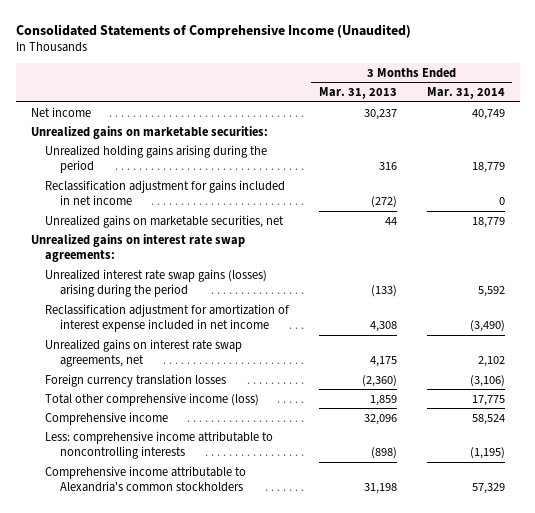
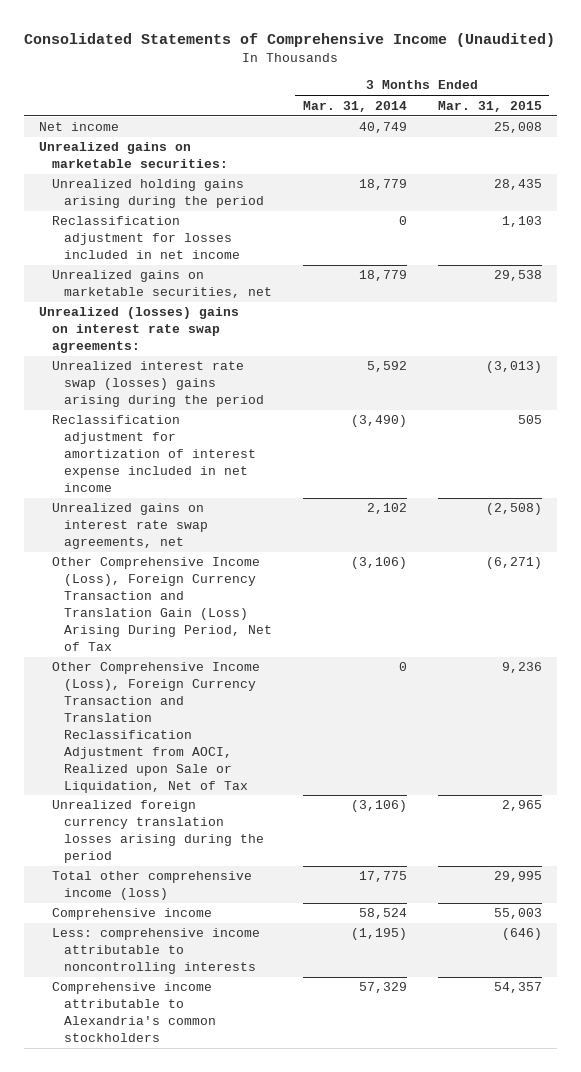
- | 3 Months Ended Mar. 31, 2013 | 3 Months Ended Mar. 31, 2014
+ | 3 Months Ended Mar. 31, 2014 | 3 Months Ended Mar. 31, 2015
- Reclassification adjustment for gains included in net income | (272) | 0
+ Reclassification adjustment for losses included in net income | 0 | 1,103
- Unrealized gains on interest rate swap agreements:
- Unrealized interest rate swap gains (losses) arising during the period | (133) | 5,592
+ Unrealized (losses) gains on interest rate swap agreements:
+ Unrealized interest rate swap (losses) gains arising during the period | 5,592 | (3,013)
- Foreign currency translation losses | (2,360) | (3,106)
+ Other Comprehensive Income (Loss), Foreign Currency Transaction and Translation Gain (Loss) Arising During Period, Net of Tax | (3,106) | (6,271)
+ Other Comprehensive Income (Loss), Foreign Currency Transaction and Translation Reclassification Adjustment from AOCI, Realized upon Sale or Liquidation, Net of Tax | 0 | 9,236
+ Unrealized foreign currency translation losses arising during the period | (3,106) | 2,965

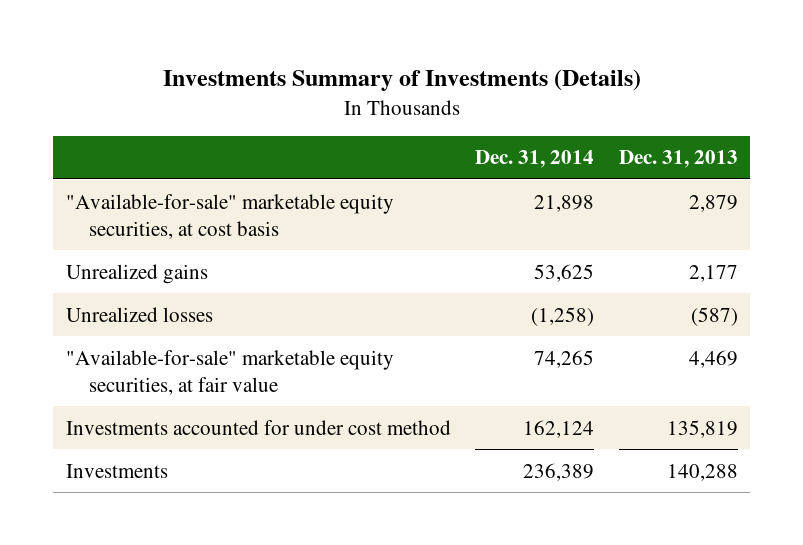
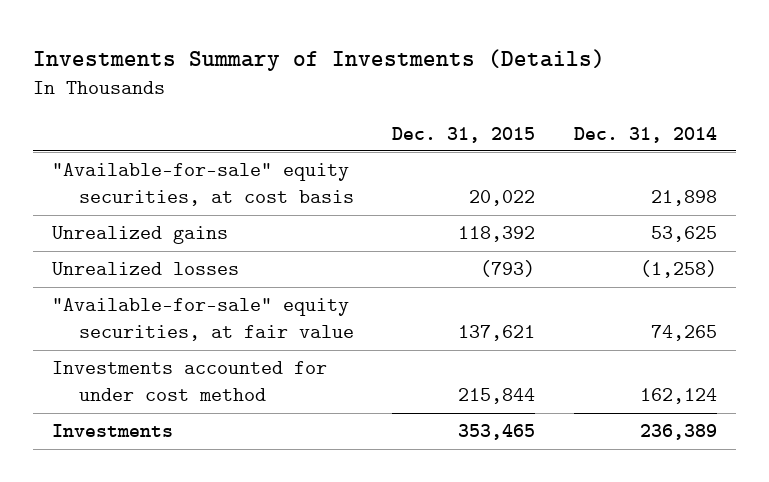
- | Dec. 31, 2014 | Dec. 31, 2013
+ | Dec. 31, 2015 | Dec. 31, 2014
- "Available-for-sale" marketable equity securities, at cost basis | 21,898 | 2,879
+ "Available-for-sale" equity securities, at cost basis | 20,022 | 21,898
- "Available-for-sale" marketable equity securities, at fair value | 74,265 | 4,469
+ "Available-for-sale" equity securities, at fair value | 137,621 | 74,265

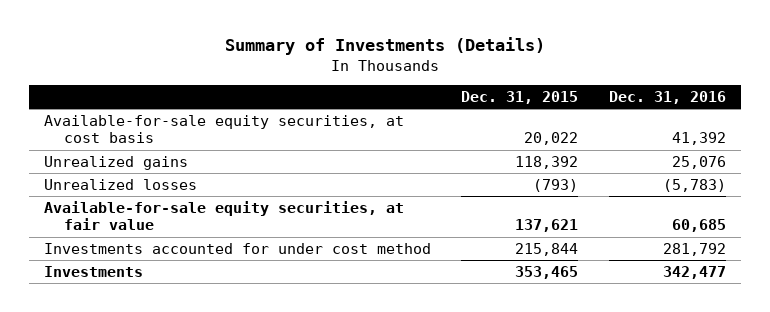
- Investments Summary of Investments (Details)
+ Summary of Investments (Details)
- | Dec. 31, 2015 | Dec. 31, 2014
+ | Dec. 31, 2015 | Dec. 31, 2016
- "Available-for-sale" equity securities, at cost basis | 20,022 | 21,898
+ Available-for-sale equity securities, at cost basis | 20,022 | 41,392
- "Available-for-sale" equity securities, at fair value | 137,621 | 74,265
+ Available-for-sale equity securities, at fair value | 137,621 | 60,685

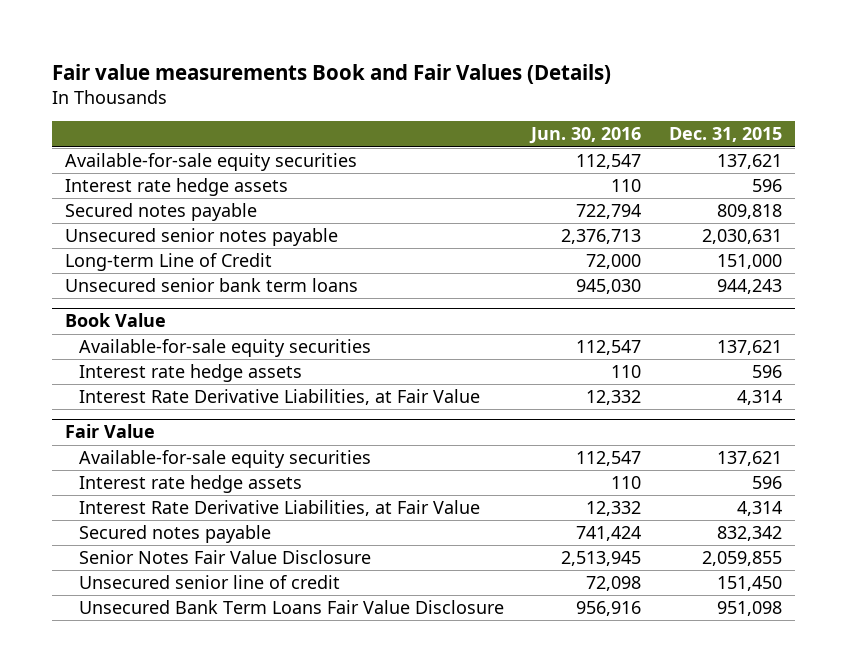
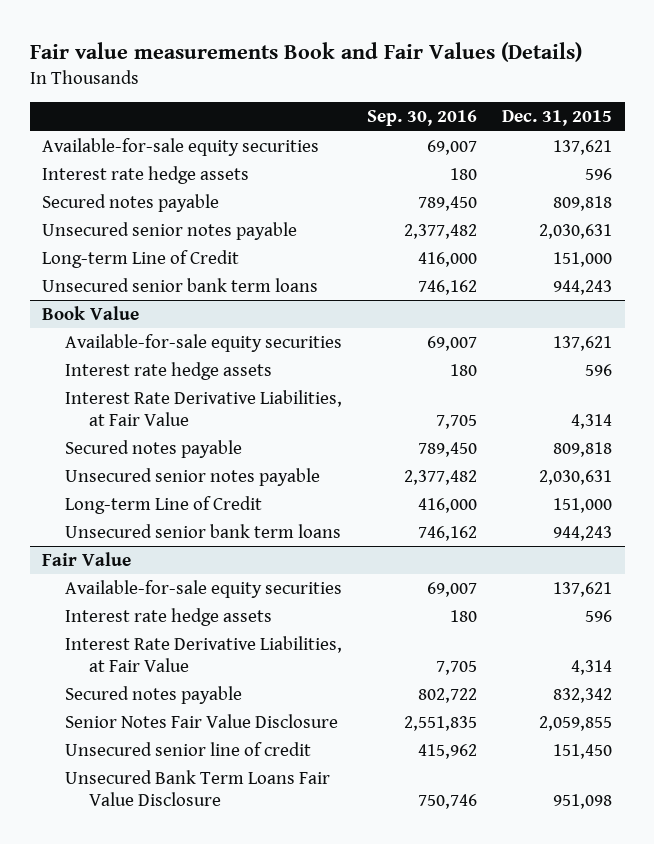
- | Jun. 30, 2016 | Dec. 31, 2015
+ | Sep. 30, 2016 | Dec. 31, 2015
@ Book Value
+ Secured notes payable | 789,450 | 809,818
+ Unsecured senior notes payable | 2,377,482 | 2,030,631
+ Long-term Line of Credit | 416,000 | 151,000
+ Unsecured senior bank term loans | 746,162 | 944,243

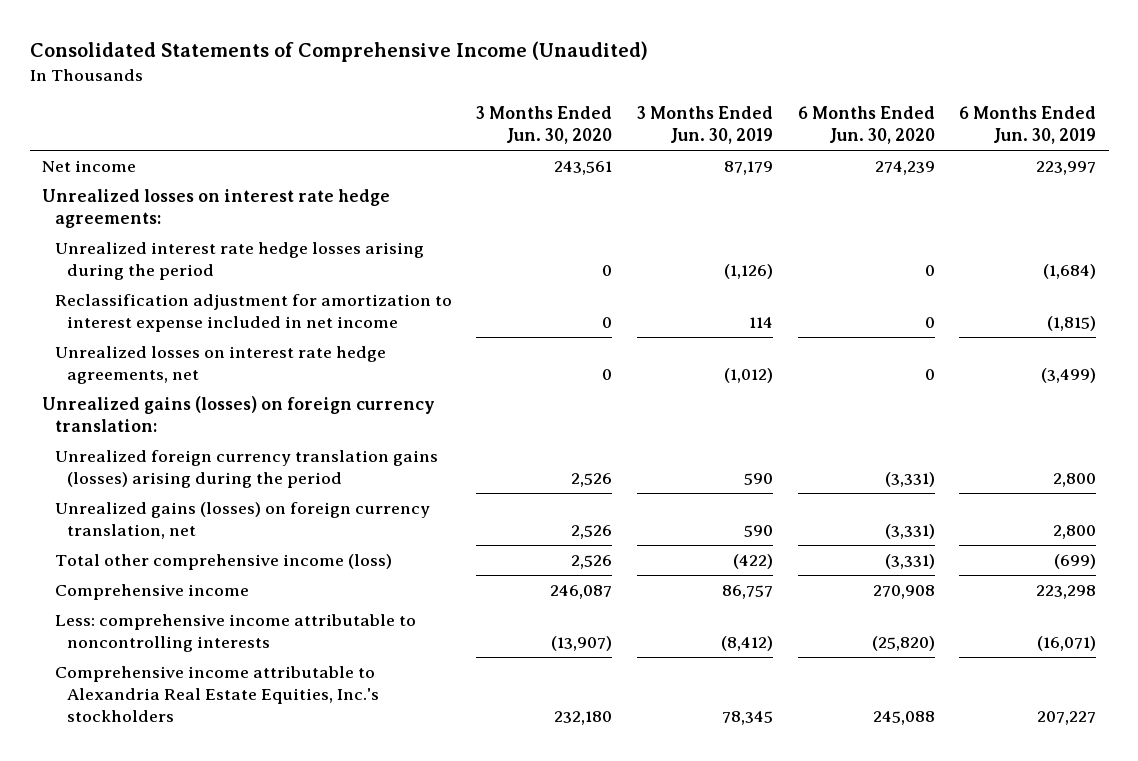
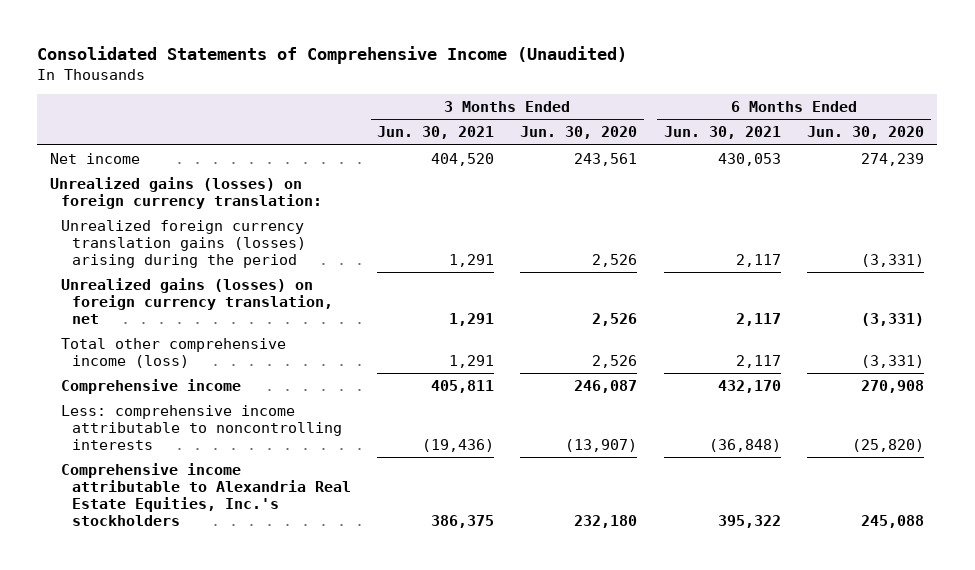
- | 3 Months Ended Jun. 30, 2020 | 3 Months Ended Jun. 30, 2019 | 6 Months Ended Jun. 30, 2020 | 6 Months Ended Jun. 30, 2019
+ | 3 Months Ended Jun. 30, 2021 | 3 Months Ended Jun. 30, 2020 | 6 Months Ended Jun. 30, 2021 | 6 Months Ended Jun. 30, 2020
- Unrealized losses on interest rate hedge agreements:
- Unrealized interest rate hedge losses arising during the period | 0 | (1,126) | 0 | (1,684)
- Reclassification adjustment for amortization to interest expense included in net income | 0 | 114 | 0 | (1,815)
- Unrealized losses on interest rate hedge agreements, net | 0 | (1,012) | 0 | (3,499)

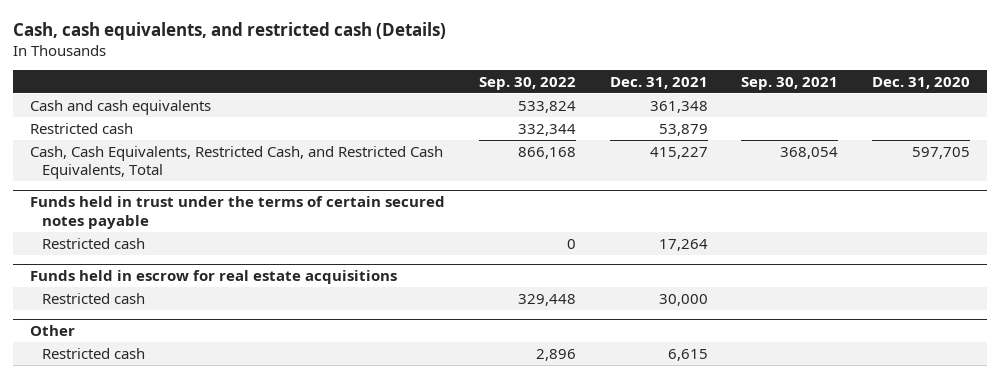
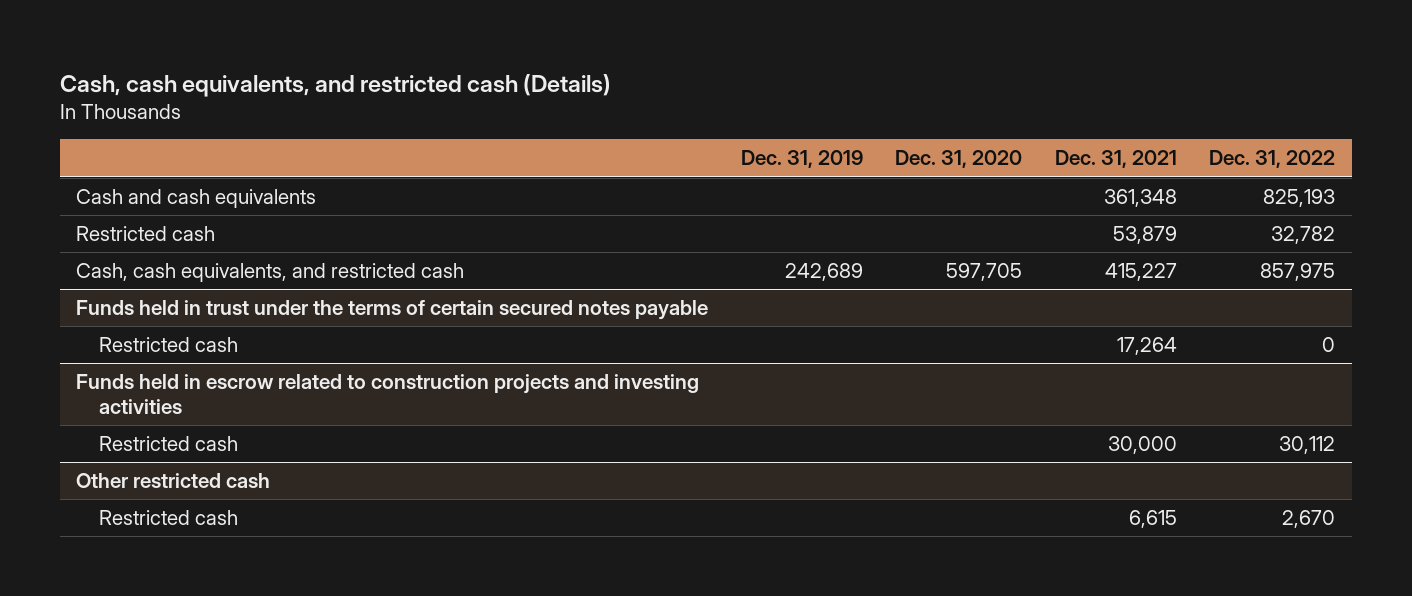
- | Sep. 30, 2022 | Dec. 31, 2021 | Sep. 30, 2021 | Dec. 31, 2020
+ | Dec. 31, 2019 | Dec. 31, 2020 | Dec. 31, 2021 | Dec. 31, 2022
- Cash, Cash Equivalents, Restricted Cash, and Restricted Cash Equivalents, Total | 866,168 | 415,227 | 368,054 | 597,705
+ Cash, cash equivalents, and restricted cash | 242,689 | 597,705 | 415,227 | 857,975
- Funds held in escrow for real estate acquisitions
+ Funds held in escrow related to construction projects and investing activities
- Other
+ Other restricted cash

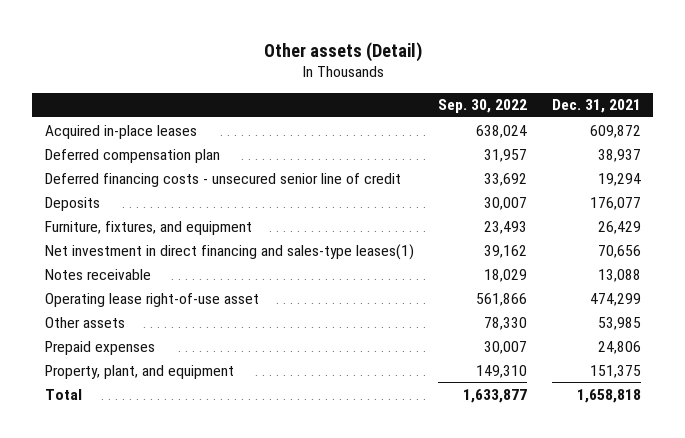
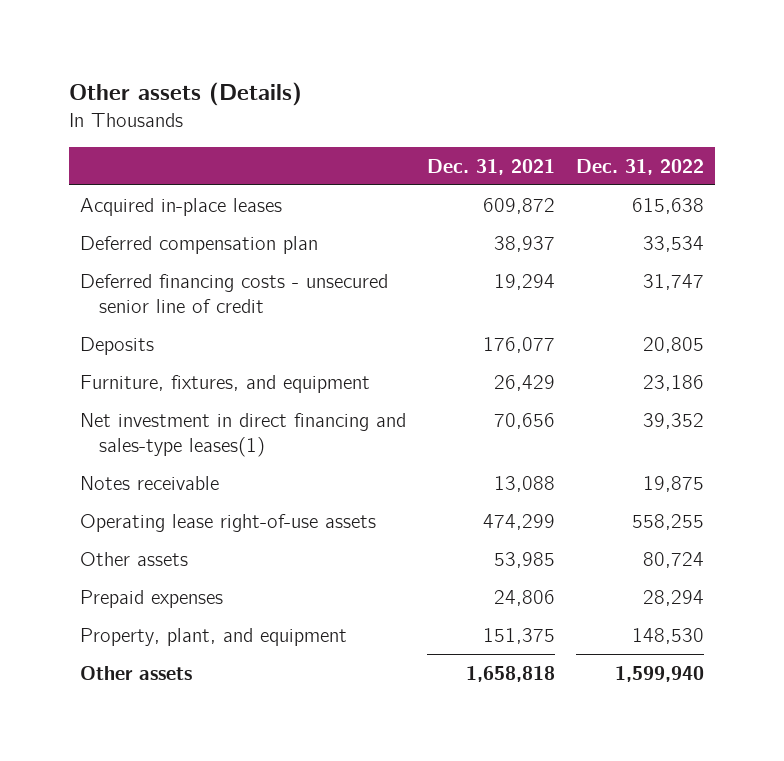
- Other assets (Detail)
+ Other assets (Details)
- | Sep. 30, 2022 | Dec. 31, 2021
+ | Dec. 31, 2021 | Dec. 31, 2022
- Operating lease right-of-use asset | 561,866 | 474,299
+ Operating lease right-of-use assets | 474,299 | 558,255
- Total | 1,633,877 | 1,658,818
+ Other assets | 1,658,818 | 1,599,940

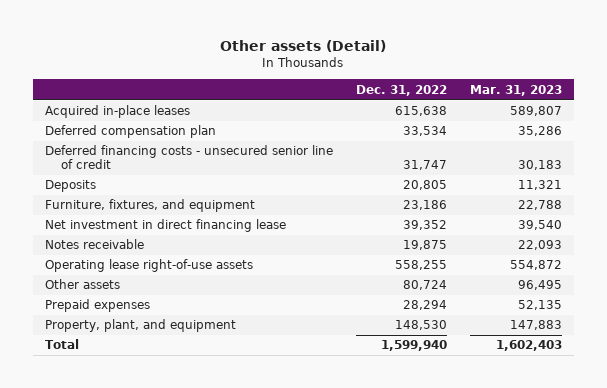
- Other assets (Details)
+ Other assets (Detail)
- | Dec. 31, 2021 | Dec. 31, 2022
+ | Dec. 31, 2022 | Mar. 31, 2023
- Net investment in direct financing and sales-type leases(1) | 70,656 | 39,352
+ Net investment in direct financing lease | 39,352 | 39,540
- Other assets | 1,658,818 | 1,599,940
+ Total | 1,599,940 | 1,602,403

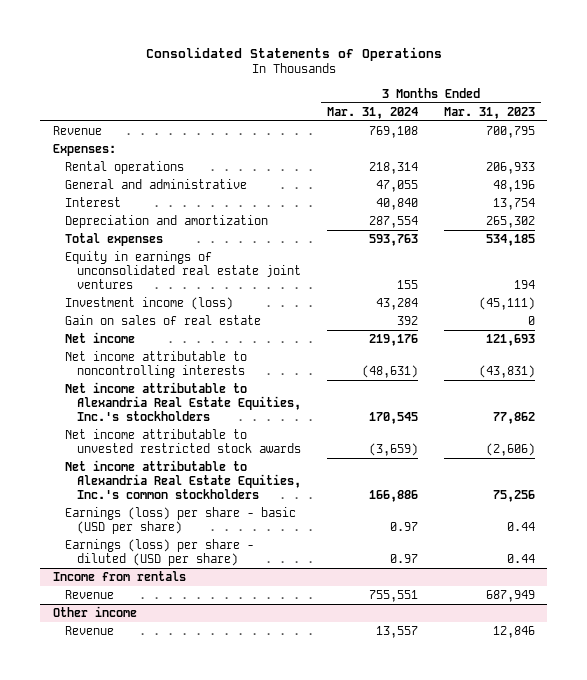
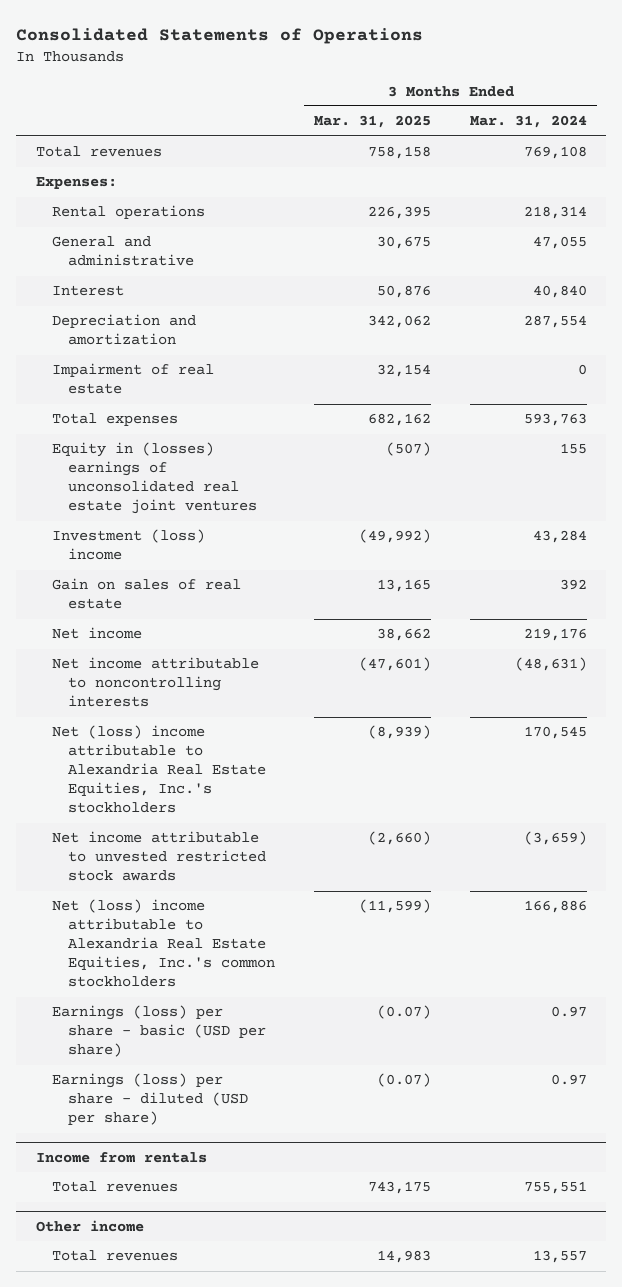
- | 3 Months Ended Mar. 31, 2024 | 3 Months Ended Mar. 31, 2023
+ | 3 Months Ended Mar. 31, 2025 | 3 Months Ended Mar. 31, 2024
- Revenue | 769,108 | 700,795
+ Total revenues | 758,158 | 769,108
+ Impairment of real estate | 32,154 | 0
- Equity in earnings of unconsolidated real estate joint ventures | 155 | 194
- Investment income (loss) | 43,284 | (45,111)
+ Equity in (losses) earnings of unconsolidated real estate joint ventures | (507) | 155
+ Investment (loss) income | (49,992) | 43,284
- Net income attributable to Alexandria Real Estate Equities, Inc.'s stockholders | 170,545 | 77,862
+ Net (loss) income attributable to Alexandria Real Estate Equities, Inc.'s stockholders | (8,939) | 170,545
- Net income attributable to Alexandria Real Estate Equities, Inc.'s common stockholders | 166,886 | 75,256
+ Net (loss) income attributable to Alexandria Real Estate Equities, Inc.'s common stockholders | (11,599) | 166,886
@ Income from rentals
- Revenue | 755,551 | 687,949
+ Total revenues | 743,175 | 755,551
@ Other income
- Revenue | 13,557 | 12,846
+ Total revenues | 14,983 | 13,557

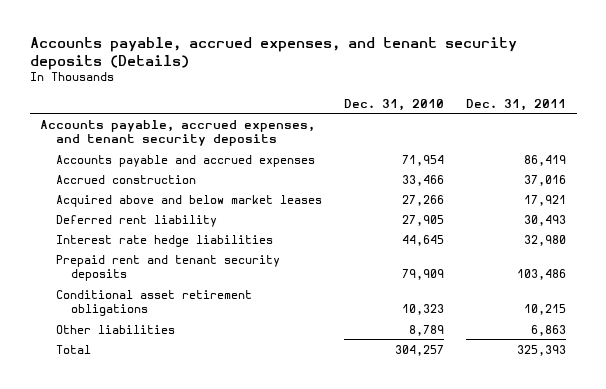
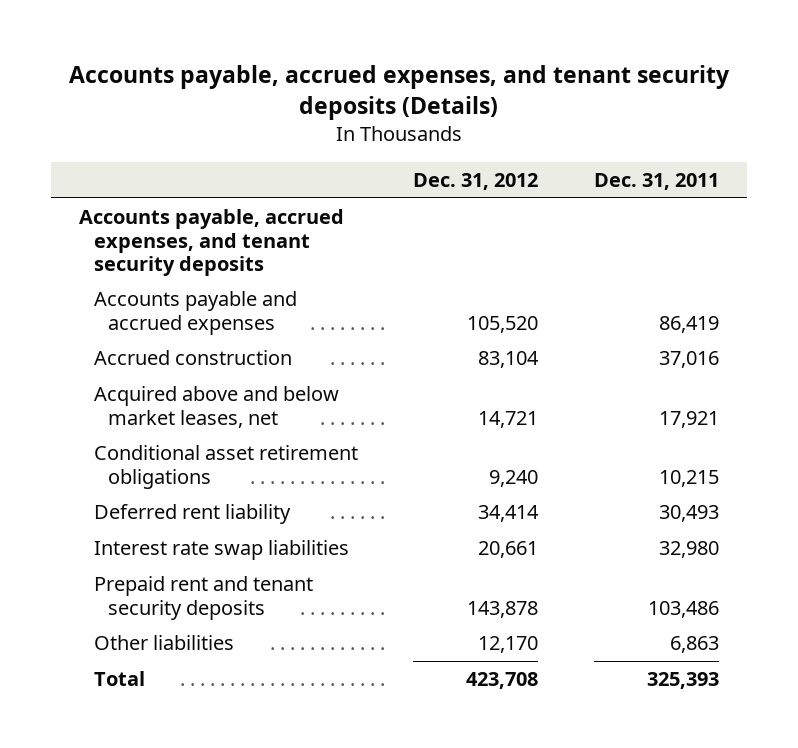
- | Dec. 31, 2010 | Dec. 31, 2011
+ | Dec. 31, 2012 | Dec. 31, 2011
- Acquired above and below market leases | 27,266 | 17,921
+ Acquired above and below market leases, net | 14,721 | 17,921
moved up: Conditional asset retirement obligations | 9,240 | 10,215
- Interest rate hedge liabilities | 44,645 | 32,980
+ Interest rate swap liabilities | 20,661 | 32,980

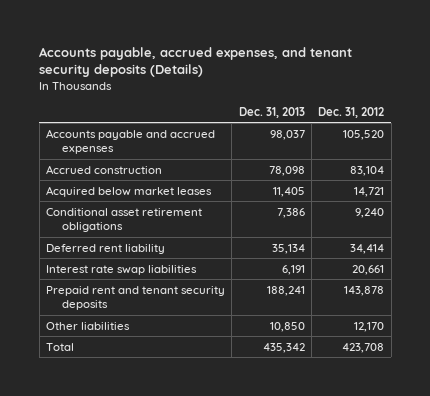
- | Dec. 31, 2012 | Dec. 31, 2011
+ | Dec. 31, 2013 | Dec. 31, 2012
- Accounts payable, accrued expenses, and tenant security deposits
- Acquired above and below market leases, net | 14,721 | 17,921
+ Acquired below market leases | 11,405 | 14,721

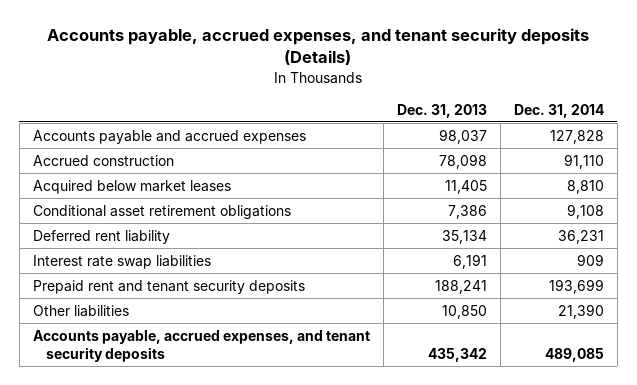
- | Dec. 31, 2013 | Dec. 31, 2012
+ | Dec. 31, 2013 | Dec. 31, 2014
- Total | 435,342 | 423,708
+ Accounts payable, accrued expenses, and tenant security deposits | 435,342 | 489,085

